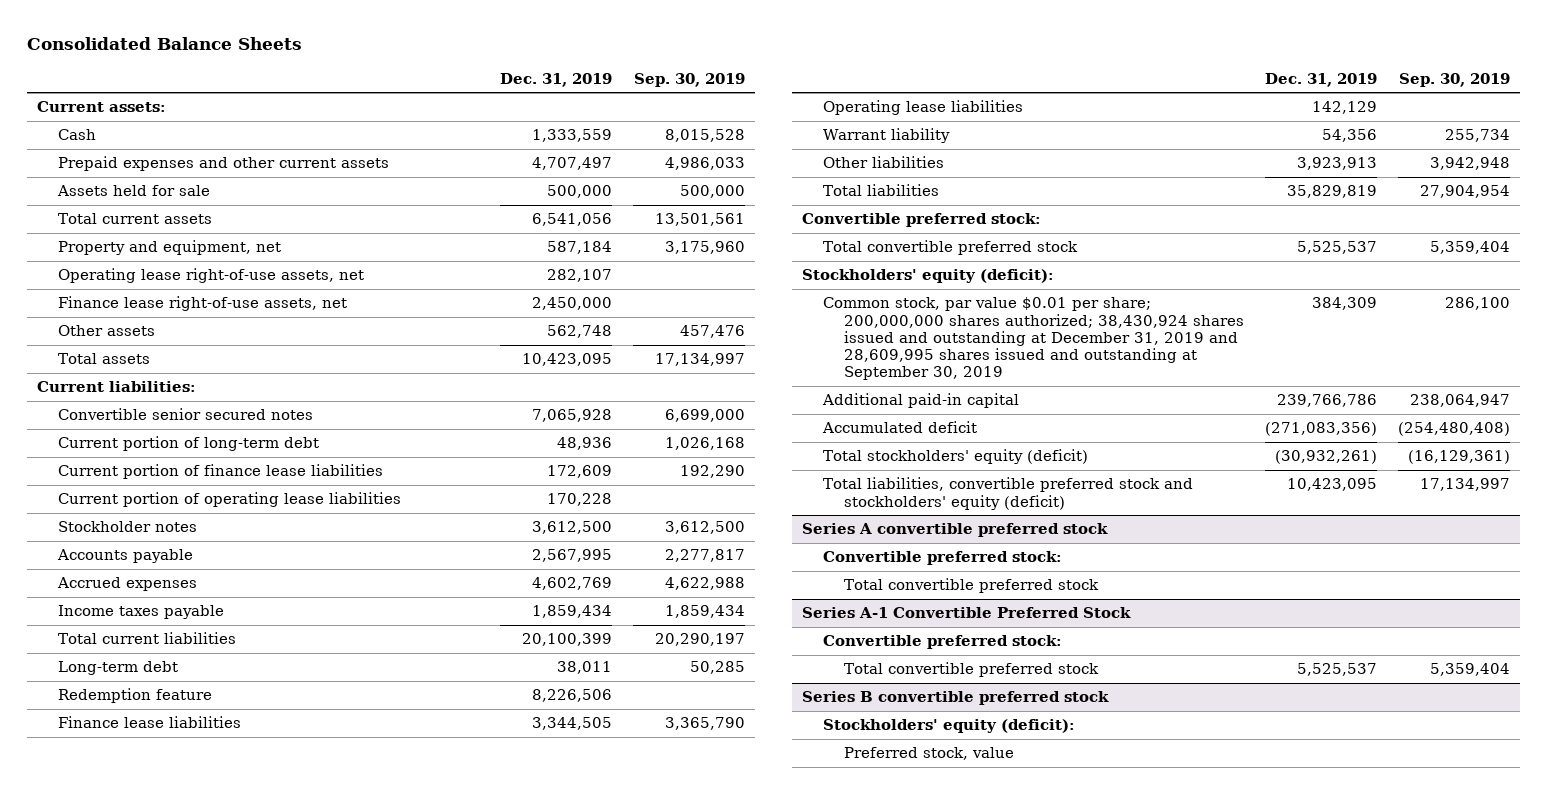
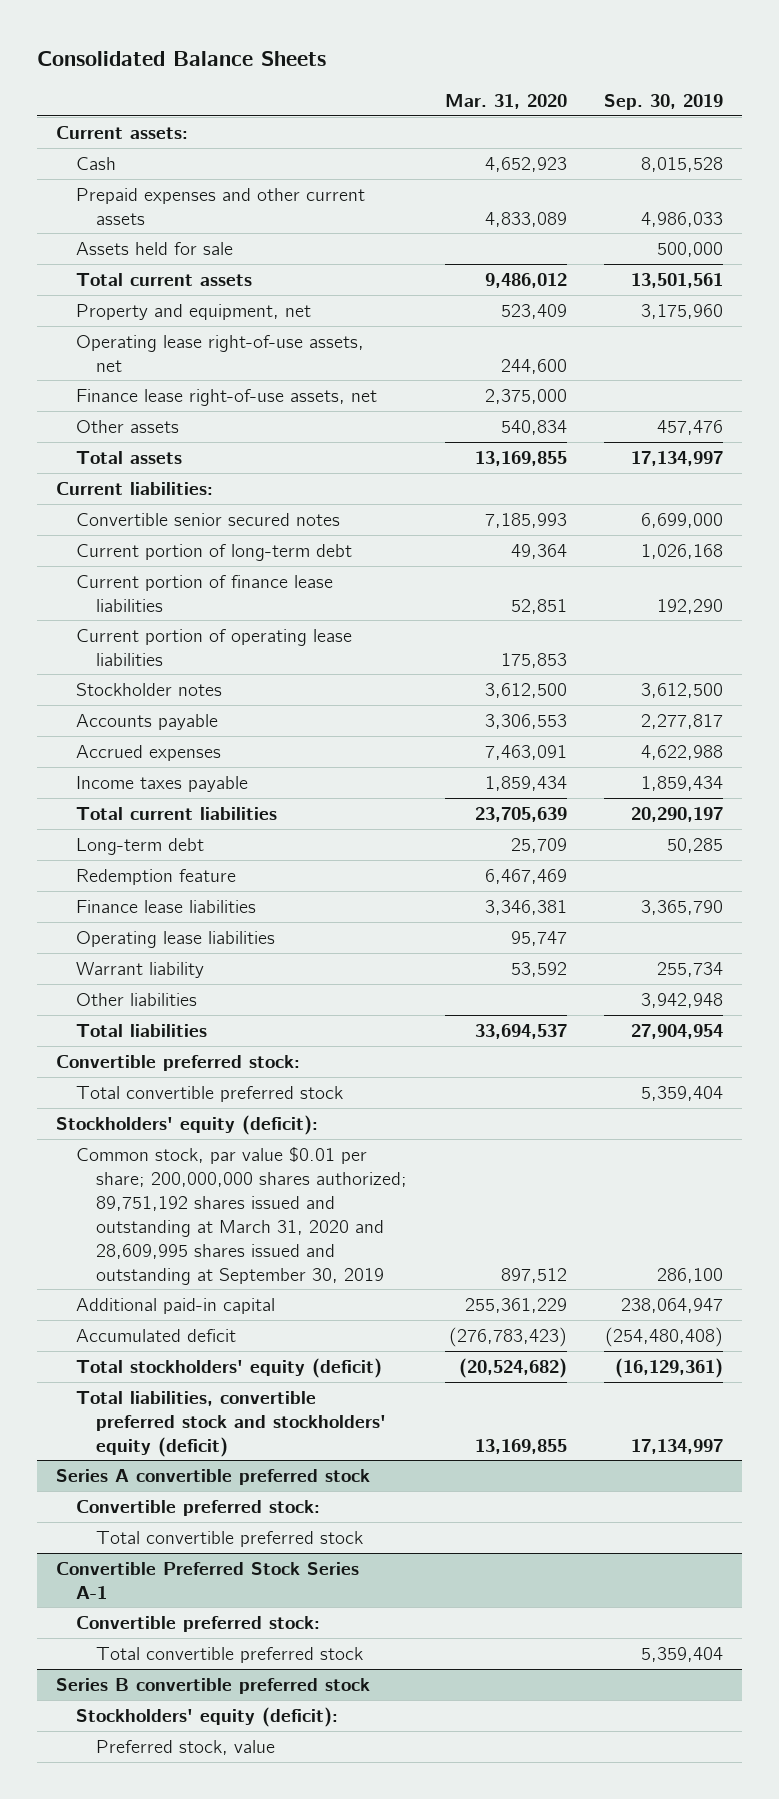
- | Dec. 31, 2019 | Sep. 30, 2019
+ | Mar. 31, 2020 | Sep. 30, 2019
- Common stock, par value $0.01 per share; 200,000,000 shares authorized; 38,430,924 shares issued and outstanding at December 31, 2019 and 28,609,995 shares issued and outstanding at September 30, 2019 | 384,309 | 286,100
+ Common stock, par value $0.01 per share; 200,000,000 shares authorized; 89,751,192 shares issued and outstanding at March 31, 2020 and 28,609,995 shares issued and outstanding at September 30, 2019 | 897,512 | 286,100
- Series A-1 Convertible Preferred Stock
+ Convertible Preferred Stock Series A-1

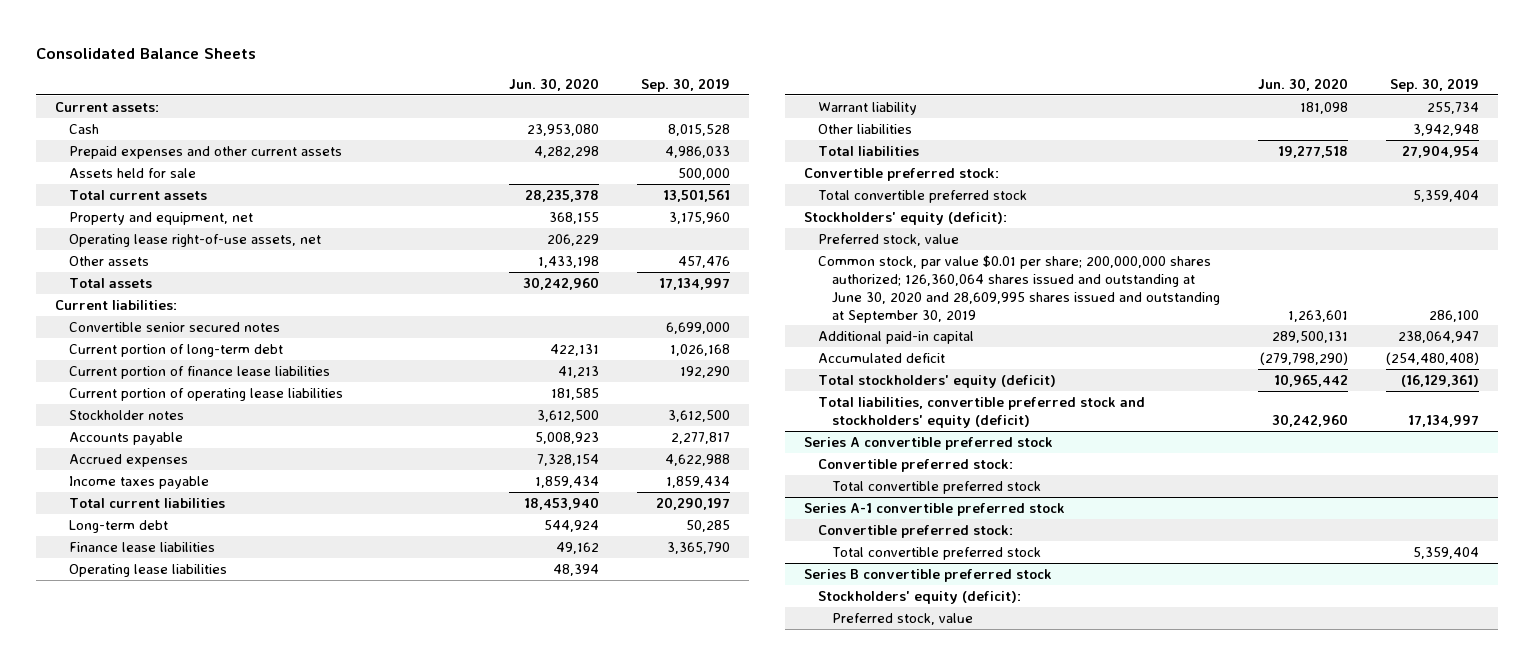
- | Mar. 31, 2020 | Sep. 30, 2019
+ | Jun. 30, 2020 | Sep. 30, 2019
- Finance lease right-of-use assets, net | 2,375,000 |
- Redemption feature | 6,467,469 |
- Common stock, par value $0.01 per share; 200,000,000 shares authorized; 89,751,192 shares issued and outstanding at March 31, 2020 and 28,609,995 shares issued and outstanding at September 30, 2019 | 897,512 | 286,100
+ Preferred stock, value
+ Common stock, par value $0.01 per share; 200,000,000 shares authorized; 126,360,064 shares issued and outstanding at June 30, 2020 and 28,609,995 shares issued and outstanding at September 30, 2019 | 1,263,601 | 286,100
- Convertible Preferred Stock Series A-1
+ Series A-1 convertible preferred stock

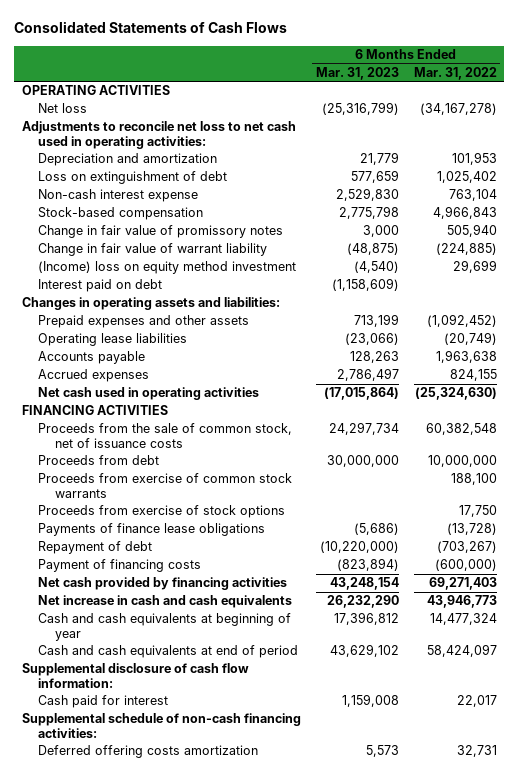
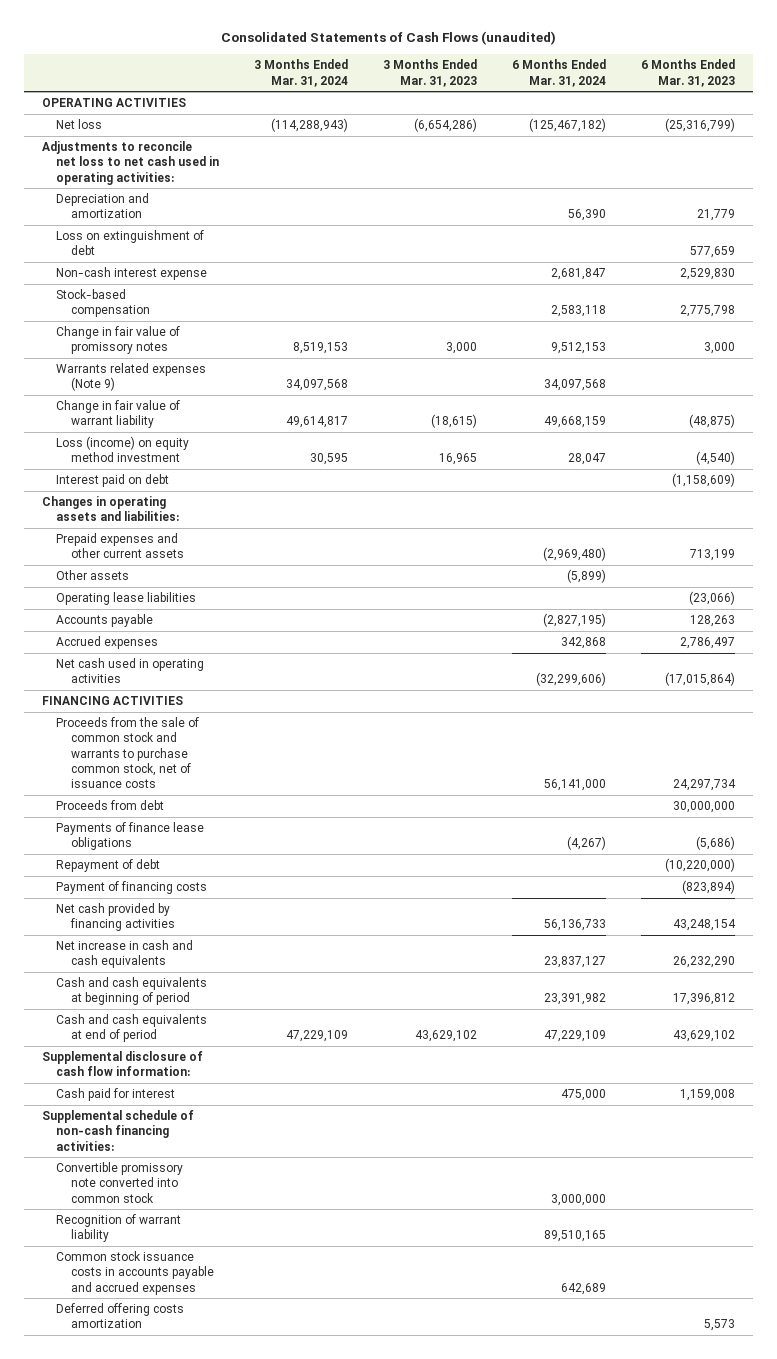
- Consolidated Statements of Cash Flows
+ Consolidated Statements of Cash Flows (unaudited)
- | 6 Months Ended Mar. 31, 2023 | 6 Months Ended Mar. 31, 2022
+ | 3 Months Ended Mar. 31, 2024 | 3 Months Ended Mar. 31, 2023 | 6 Months Ended Mar. 31, 2024 | 6 Months Ended Mar. 31, 2023
+ Warrants related expenses (Note 9) | 34,097,568 | | 34,097,568 |
- (Income) loss on equity method investment | (4,540) | 29,699
+ Loss (income) on equity method investment | 30,595 | 16,965 | 28,047 | (4,540)
- Prepaid expenses and other assets | 713,199 | (1,092,452)
+ Prepaid expenses and other current assets | | | (2,969,480) | 713,199
+ Other assets | | | (5,899) |
- Proceeds from the sale of common stock, net of issuance costs | 24,297,734 | 60,382,548
+ Proceeds from the sale of common stock and warrants to purchase common stock, net of issuance costs | | | 56,141,000 | 24,297,734
- Proceeds from exercise of common stock warrants | | 188,100
- Proceeds from exercise of stock options | | 17,750
- Cash and cash equivalents at beginning of year | 17,396,812 | 14,477,324
+ Cash and cash equivalents at beginning of period | | | 23,391,982 | 17,396,812
+ Convertible promissory note converted into common stock | | | 3,000,000 |
+ Recognition of warrant liability | | | 89,510,165 |
+ Common stock issuance costs in accounts payable and accrued expenses | | | 642,689 |

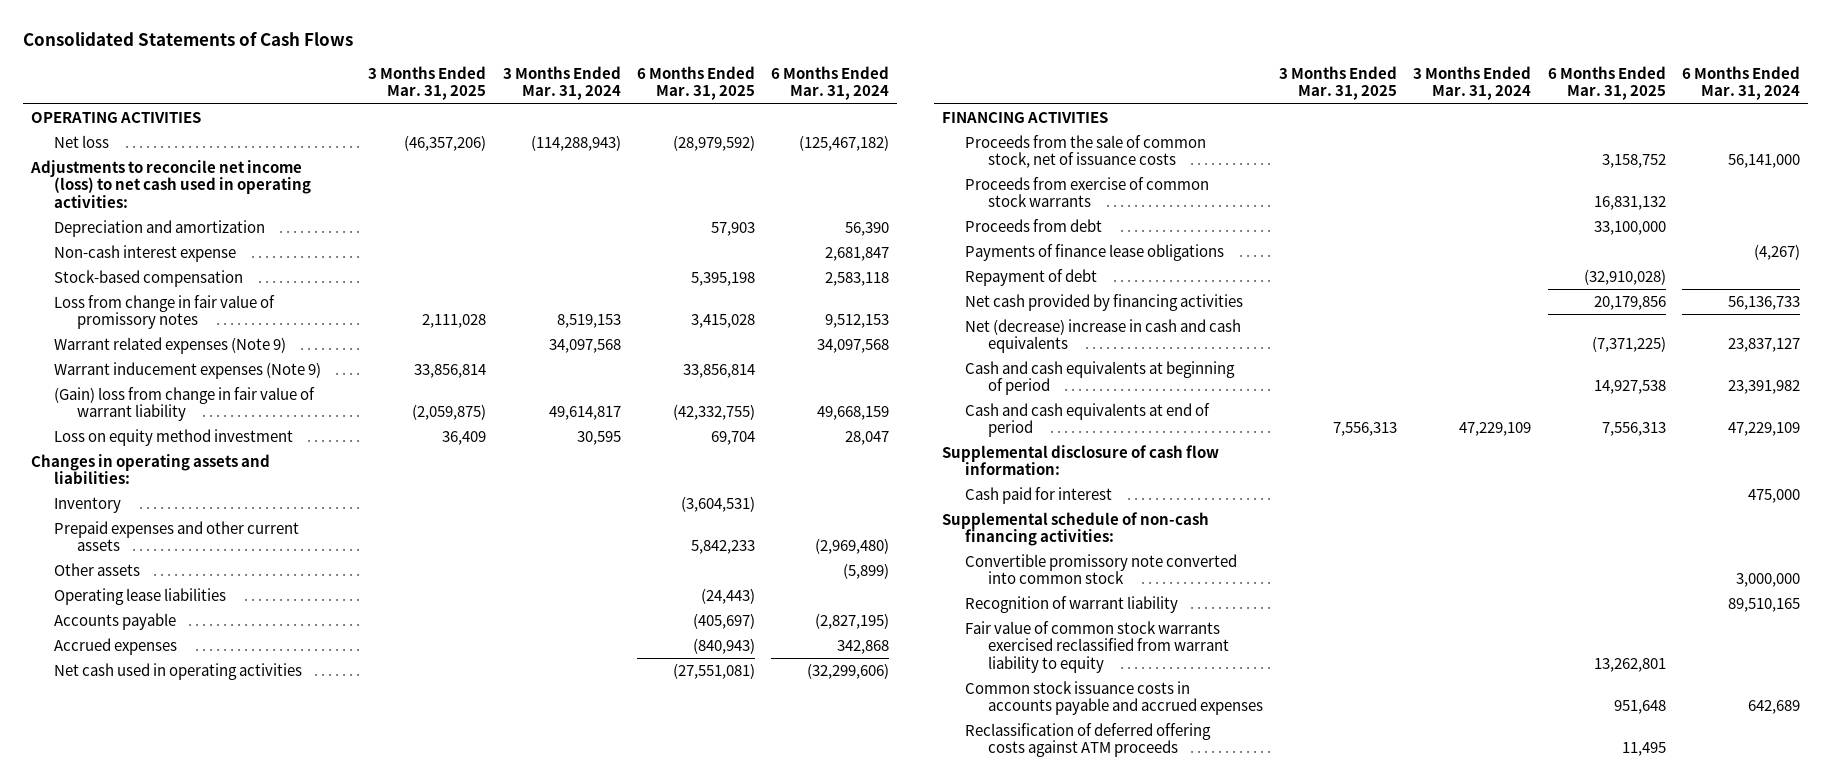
- Consolidated Statements of Cash Flows (unaudited)
+ Consolidated Statements of Cash Flows
- | 3 Months Ended Mar. 31, 2024 | 3 Months Ended Mar. 31, 2023 | 6 Months Ended Mar. 31, 2024 | 6 Months Ended Mar. 31, 2023
+ | 3 Months Ended Mar. 31, 2025 | 3 Months Ended Mar. 31, 2024 | 6 Months Ended Mar. 31, 2025 | 6 Months Ended Mar. 31, 2024
- Adjustments to reconcile net loss to net cash used in operating activities:
+ Adjustments to reconcile net income (loss) to net cash used in operating activities:
- Loss on extinguishment of debt | | | | 577,659
- Change in fair value of promissory notes | 8,519,153 | 3,000 | 9,512,153 | 3,000
- Warrants related expenses (Note 9) | 34,097,568 | | 34,097,568 |
- Change in fair value of warrant liability | 49,614,817 | (18,615) | 49,668,159 | (48,875)
- Loss (income) on equity method investment | 30,595 | 16,965 | 28,047 | (4,540)
- Interest paid on debt | | | | (1,158,609)
+ Loss from change in fair value of promissory notes | 2,111,028 | 8,519,153 | 3,415,028 | 9,512,153
+ Warrant related expenses (Note 9) | | 34,097,568 | | 34,097,568
+ Warrant inducement expenses (Note 9) | 33,856,814 | | 33,856,814 |
+ (Gain) loss from change in fair value of warrant liability | (2,059,875) | 49,614,817 | (42,332,755) | 49,668,159
+ Loss on equity method investment | 36,409 | 30,595 | 69,704 | 28,047
+ Inventory | | | (3,604,531) |
- Proceeds from the sale of common stock and warrants to purchase common stock, net of issuance costs | | | 56,141,000 | 24,297,734
+ Proceeds from the sale of common stock, net of issuance costs | | | 3,158,752 | 56,141,000
+ Proceeds from exercise of common stock warrants | | | 16,831,132 |
- Payment of financing costs | | | | (823,894)
- Net increase in cash and cash equivalents | | | 23,837,127 | 26,232,290
+ Net (decrease) increase in cash and cash equivalents | | | (7,371,225) | 23,837,127
+ Fair value of common stock warrants exercised reclassified from warrant liability to equity | | | 13,262,801 |
- Deferred offering costs amortization | | | | 5,573
+ Reclassification of deferred offering costs against ATM proceeds | | | 11,495 |

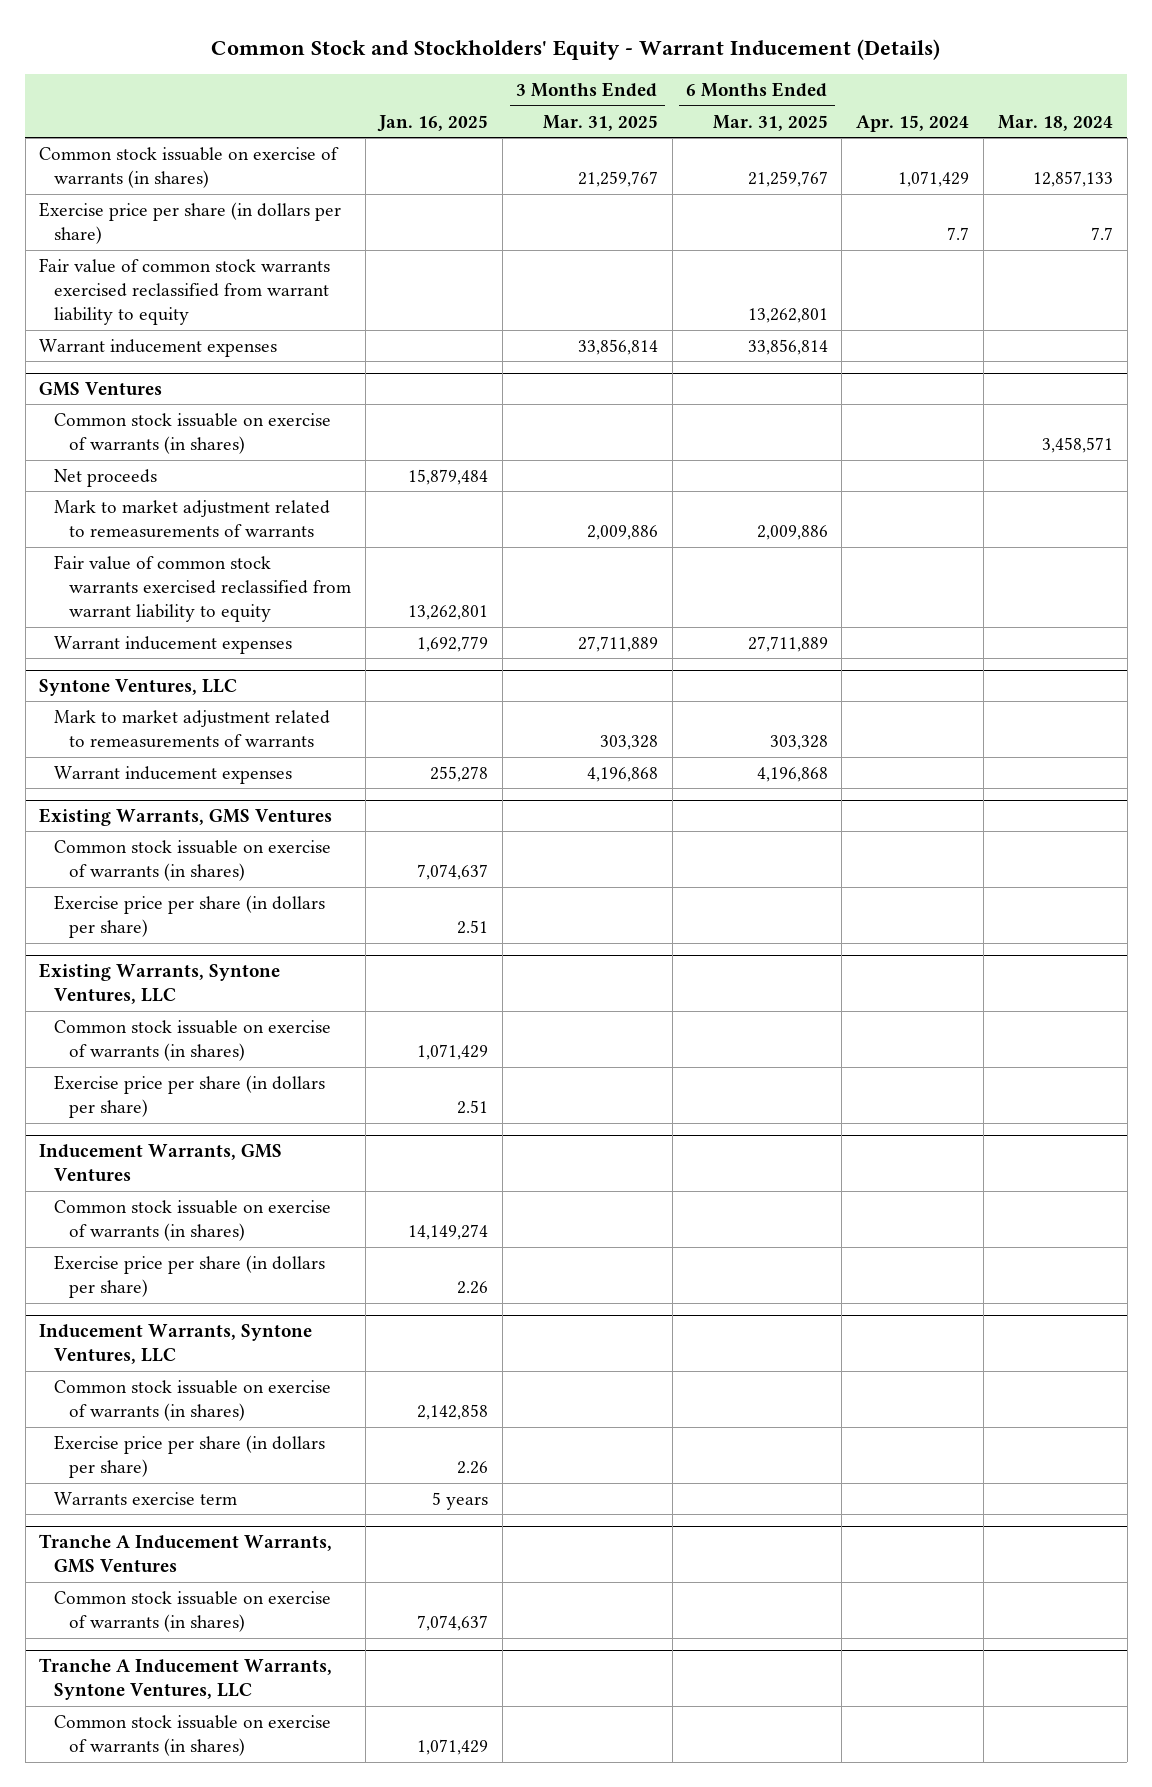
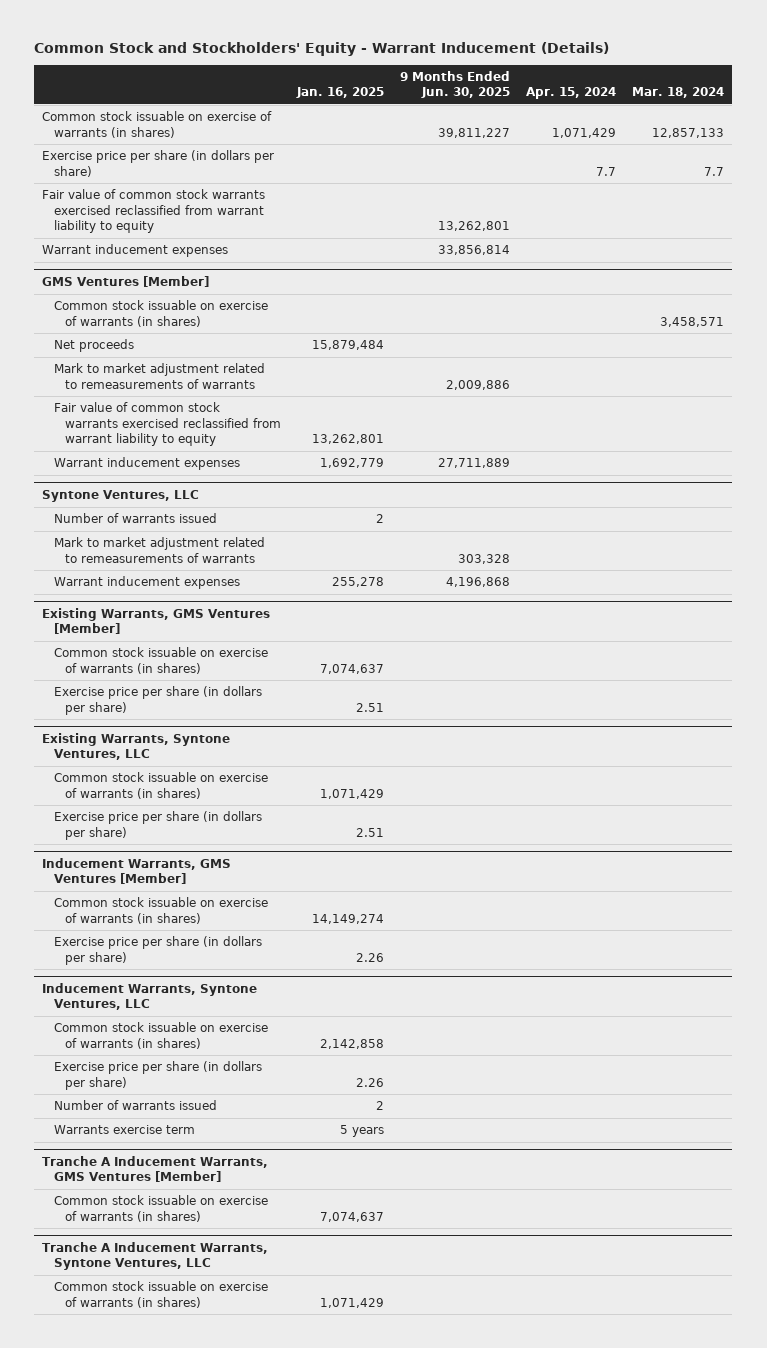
- | Jan. 16, 2025 | 3 Months Ended Mar. 31, 2025 | 6 Months Ended Mar. 31, 2025 | Apr. 15, 2024 | Mar. 18, 2024
+ | Jan. 16, 2025 | 9 Months Ended Jun. 30, 2025 | Apr. 15, 2024 | Mar. 18, 2024
- GMS Ventures
+ GMS Ventures [Member]
@ Syntone Ventures, LLC
+ Number of warrants issued | 2 | | |
- Existing Warrants, GMS Ventures
+ Existing Warrants, GMS Ventures [Member]
- Inducement Warrants, GMS Ventures
+ Inducement Warrants, GMS Ventures [Member]
@ Inducement Warrants, Syntone Ventures, LLC
+ Number of warrants issued | 2 | | |
- Tranche A Inducement Warrants, GMS Ventures
+ Tranche A Inducement Warrants, GMS Ventures [Member]

